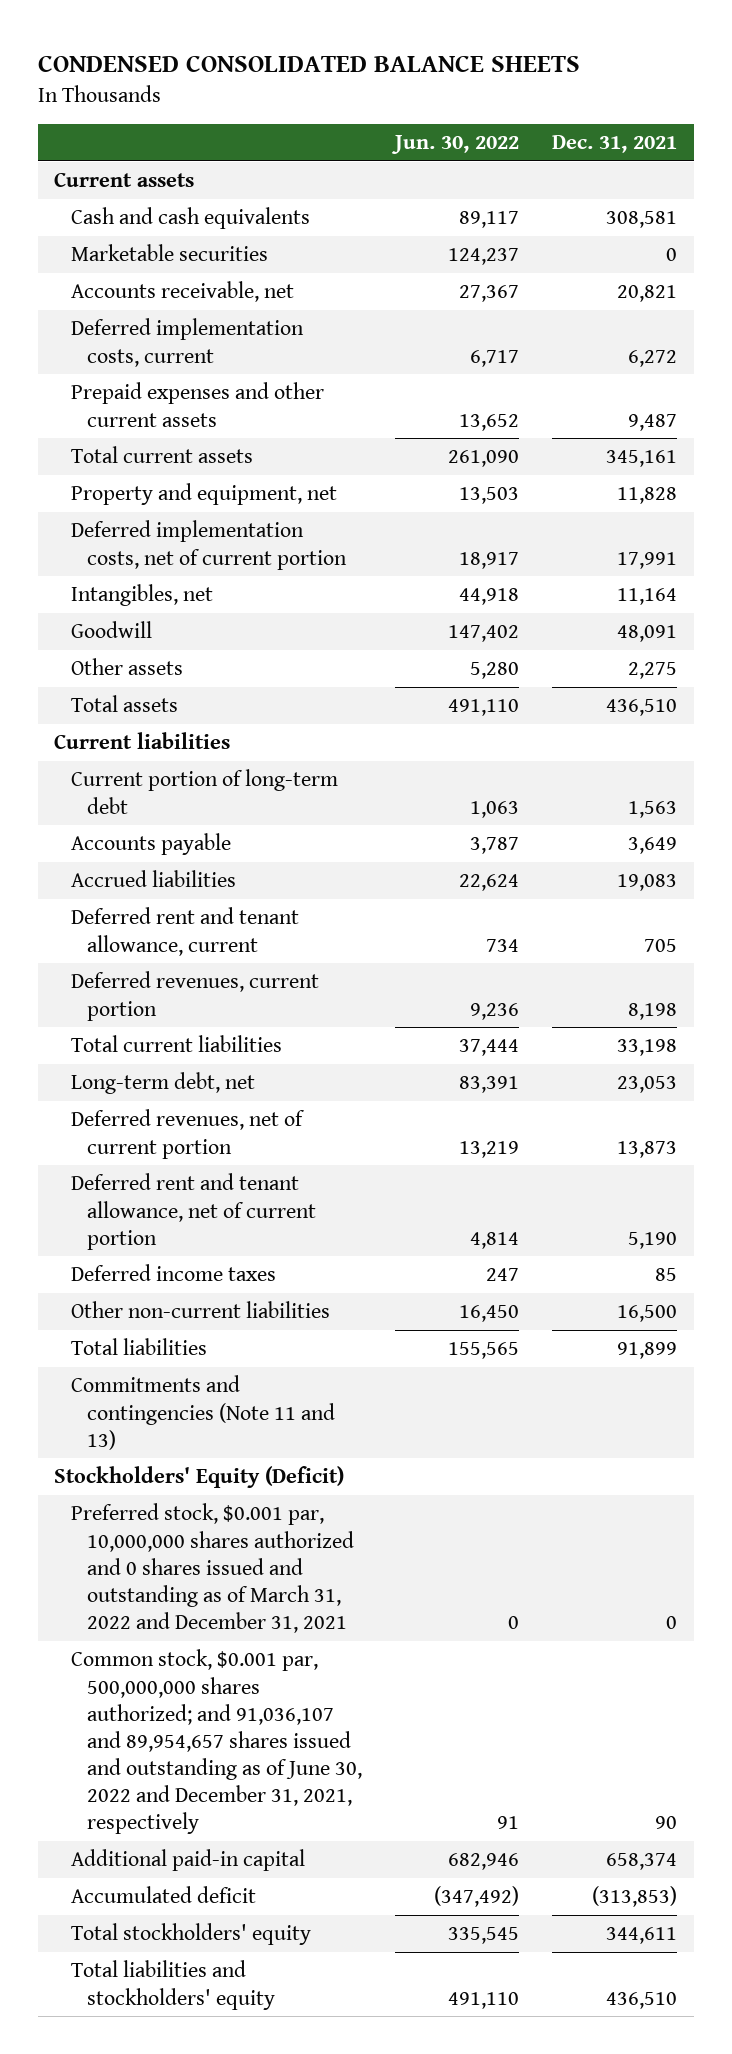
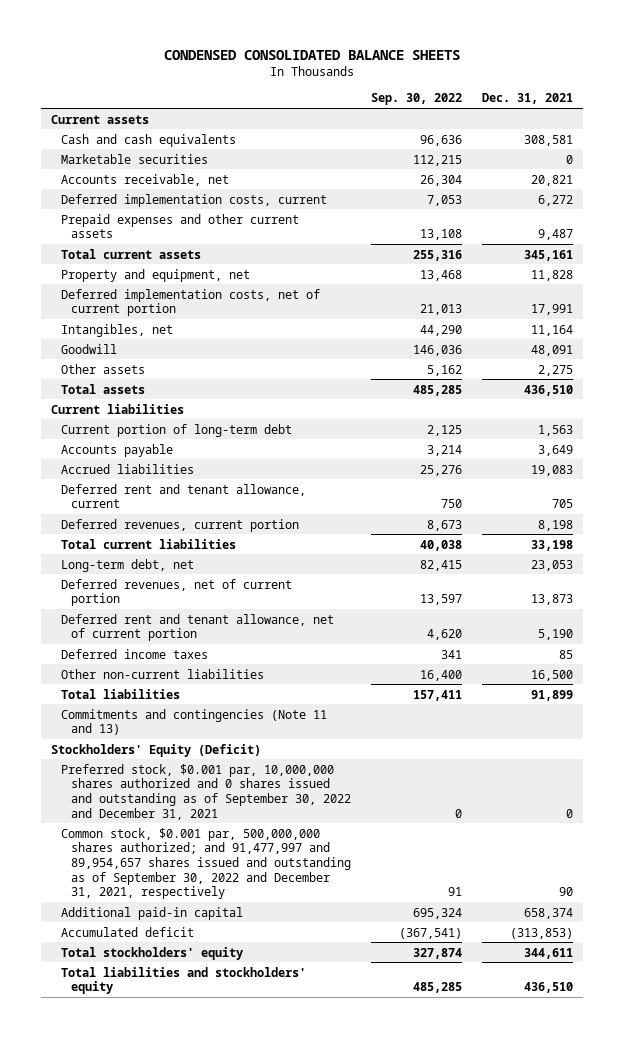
- | Jun. 30, 2022 | Dec. 31, 2021
+ | Sep. 30, 2022 | Dec. 31, 2021
- Preferred stock, $0.001 par, 10,000,000 shares authorized and 0 shares issued and outstanding as of March 31, 2022 and December 31, 2021 | 0 | 0
- Common stock, $0.001 par, 500,000,000 shares authorized; and 91,036,107 and 89,954,657 shares issued and outstanding as of June 30, 2022 and December 31, 2021, respectively | 91 | 90
+ Preferred stock, $0.001 par, 10,000,000 shares authorized and 0 shares issued and outstanding as of September 30, 2022 and December 31, 2021 | 0 | 0
+ Common stock, $0.001 par, 500,000,000 shares authorized; and 91,477,997 and 89,954,657 shares issued and outstanding as of September 30, 2022 and December 31, 2021, respectively | 91 | 90

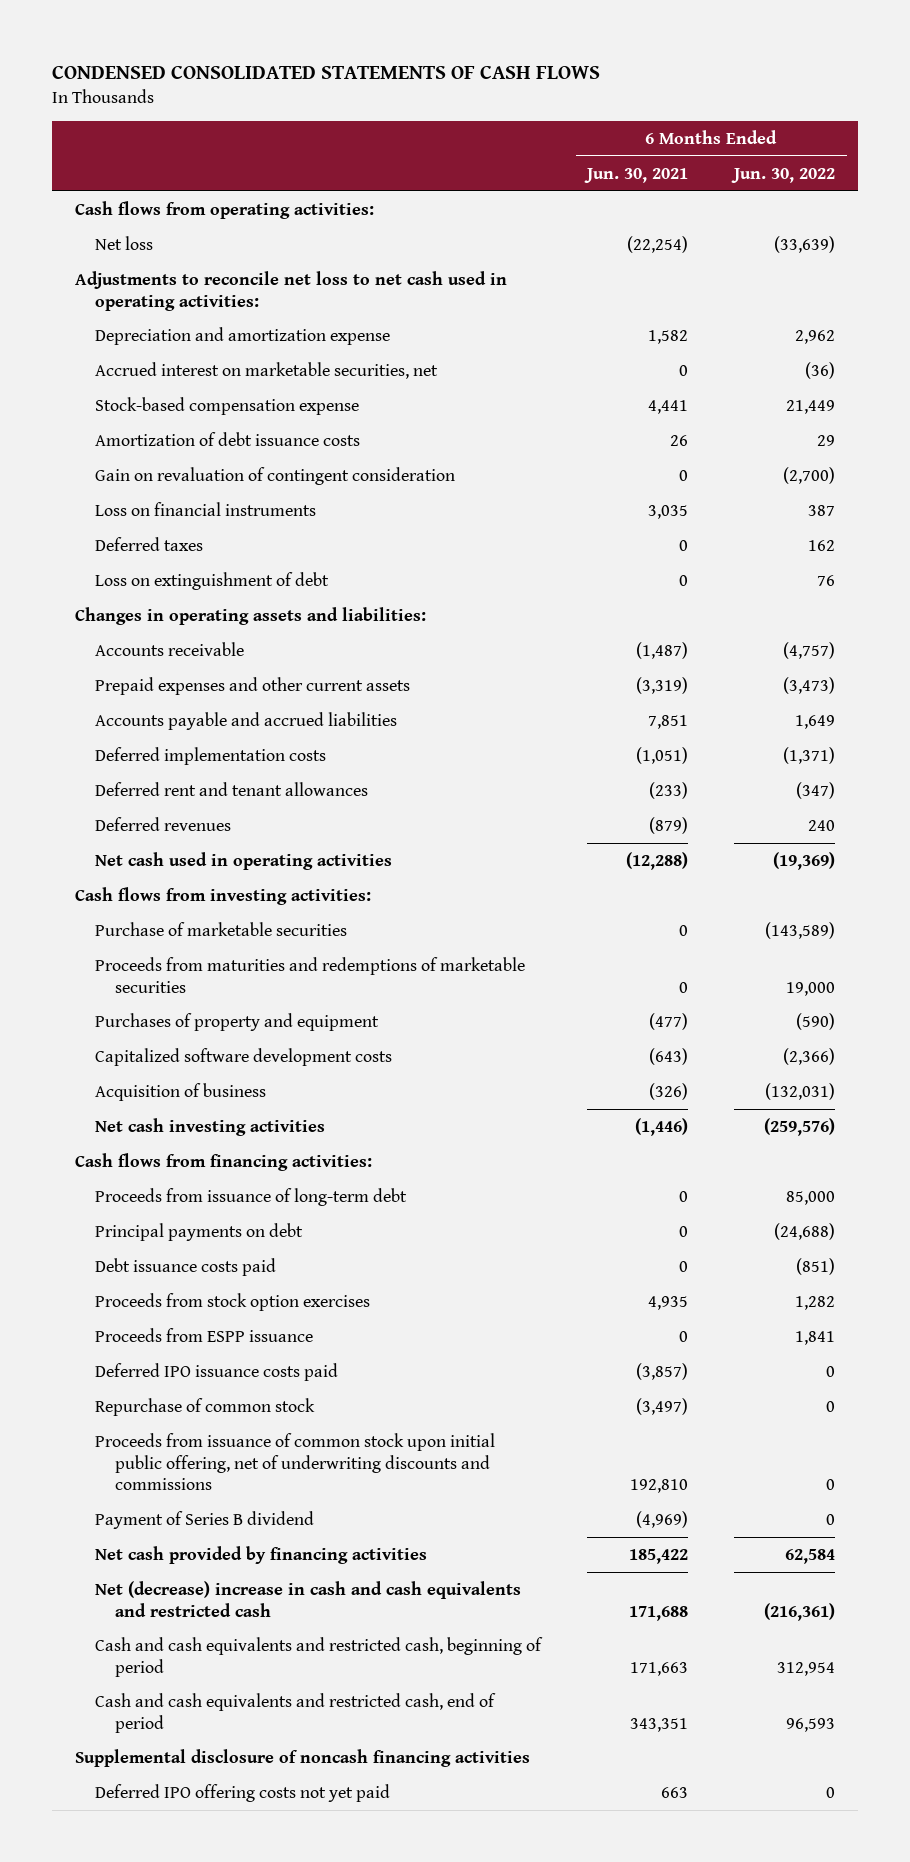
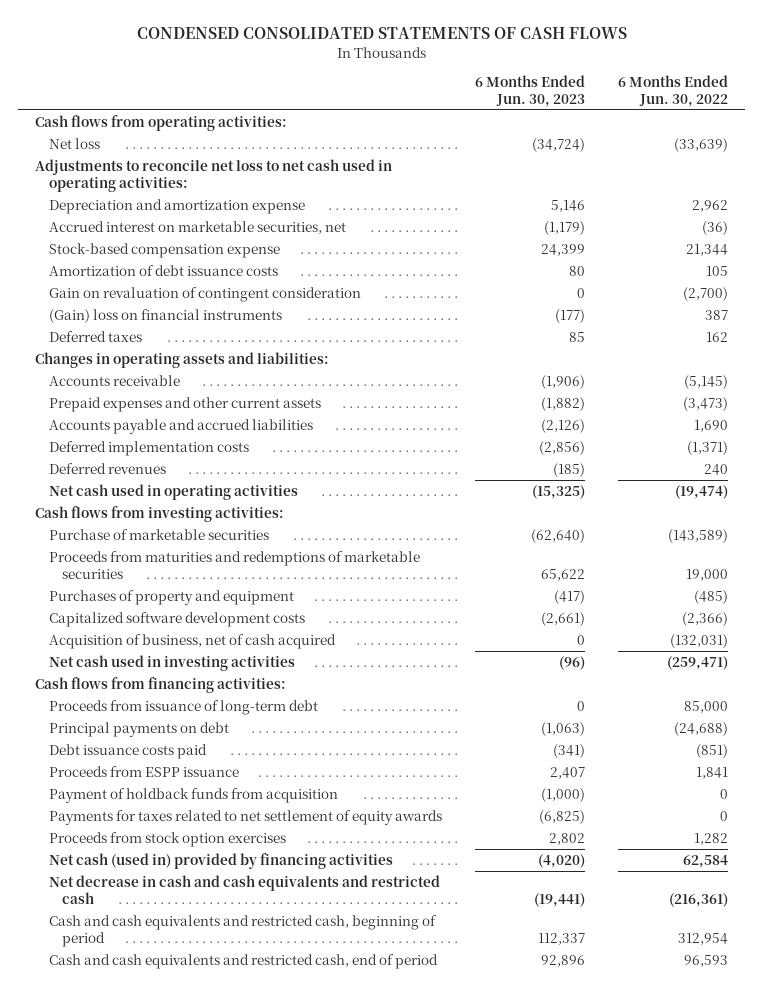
- | 6 Months Ended Jun. 30, 2021 | 6 Months Ended Jun. 30, 2022
+ | 6 Months Ended Jun. 30, 2023 | 6 Months Ended Jun. 30, 2022
- Stock-based compensation expense | 4,441 | 21,449
- Amortization of debt issuance costs | 26 | 29
+ Stock-based compensation expense | 24,399 | 21,344
+ Amortization of debt issuance costs | 80 | 105
- Loss on financial instruments | 3,035 | 387
+ (Gain) loss on financial instruments | (177) | 387
- Loss on extinguishment of debt | 0 | 76
- Accounts receivable | (1,487) | (4,757)
+ Accounts receivable | (1,906) | (5,145)
- Accounts payable and accrued liabilities | 7,851 | 1,649
+ Accounts payable and accrued liabilities | (2,126) | 1,690
- Deferred rent and tenant allowances | (233) | (347)
- Net cash used in operating activities | (12,288) | (19,369)
+ Net cash used in operating activities | (15,325) | (19,474)
- Purchases of property and equipment | (477) | (590)
+ Purchases of property and equipment | (417) | (485)
- Acquisition of business | (326) | (132,031)
- Net cash investing activities | (1,446) | (259,576)
+ Acquisition of business, net of cash acquired | 0 | (132,031)
+ Net cash used in investing activities | (96) | (259,471)
- Deferred IPO issuance costs paid | (3,857) | 0
- Repurchase of common stock | (3,497) | 0
- Proceeds from issuance of common stock upon initial public offering, net of underwriting discounts and commissions | 192,810 | 0
- Payment of Series B dividend | (4,969) | 0
- Net cash provided by financing activities | 185,422 | 62,584
- Net (decrease) increase in cash and cash equivalents and restricted cash | 171,688 | (216,361)
+ Payment of holdback funds from acquisition | (1,000) | 0
+ Payments for taxes related to net settlement of equity awards | (6,825) | 0
moved down: Proceeds from stock option exercises | 2,802 | 1,282
+ Net cash (used in) provided by financing activities | (4,020) | 62,584
+ Net decrease in cash and cash equivalents and restricted cash | (19,441) | (216,361)
- Supplemental disclosure of noncash financing activities
- Deferred IPO offering costs not yet paid | 663 | 0

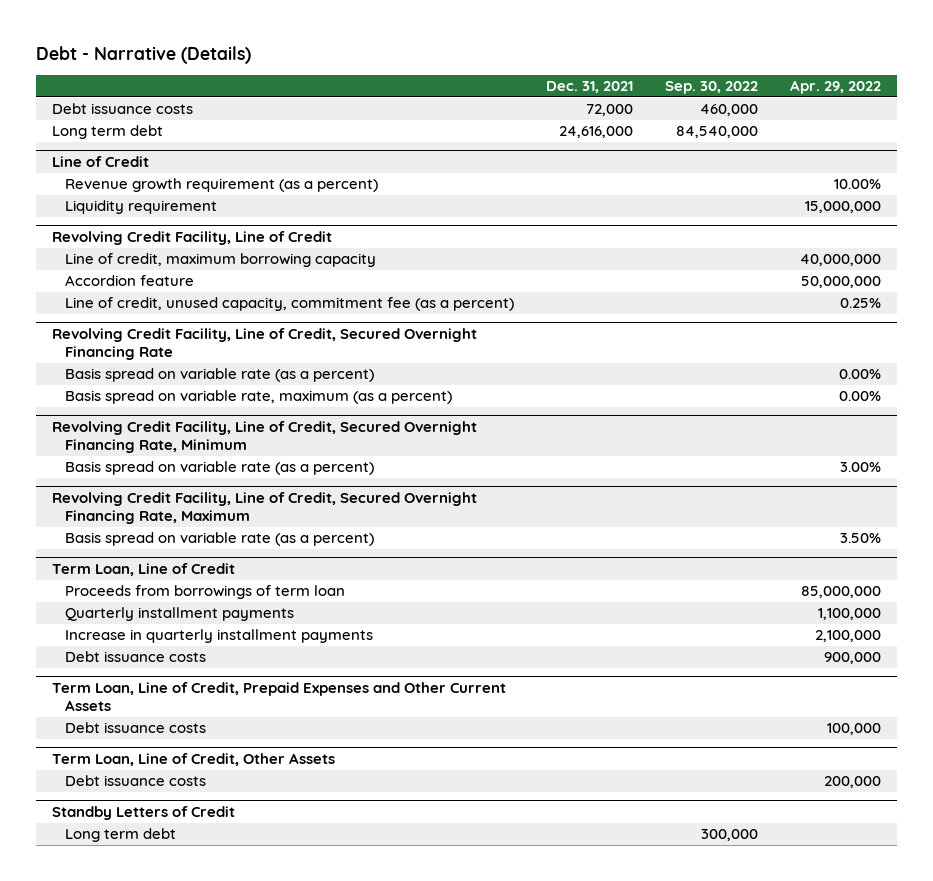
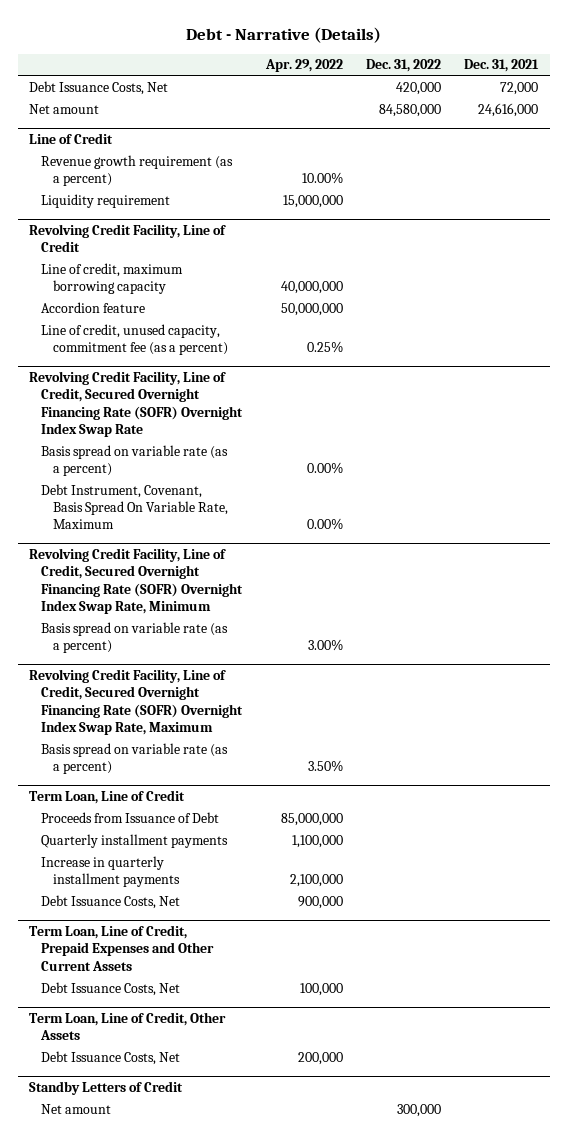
- | Dec. 31, 2021 | Sep. 30, 2022 | Apr. 29, 2022
+ | Apr. 29, 2022 | Dec. 31, 2022 | Dec. 31, 2021
- Debt issuance costs | 72,000 | 460,000 |
- Long term debt | 24,616,000 | 84,540,000 |
+ Debt Issuance Costs, Net | | 420,000 | 72,000
+ Net amount | | 84,580,000 | 24,616,000
- Revolving Credit Facility, Line of Credit, Secured Overnight Financing Rate
+ Revolving Credit Facility, Line of Credit, Secured Overnight Financing Rate (SOFR) Overnight Index Swap Rate
- Basis spread on variable rate, maximum (as a percent) | | | 0.00%
- Revolving Credit Facility, Line of Credit, Secured Overnight Financing Rate, Minimum
+ Debt Instrument, Covenant, Basis Spread On Variable Rate, Maximum | 0.00% | |
+ Revolving Credit Facility, Line of Credit, Secured Overnight Financing Rate (SOFR) Overnight Index Swap Rate, Minimum
- Revolving Credit Facility, Line of Credit, Secured Overnight Financing Rate, Maximum
+ Revolving Credit Facility, Line of Credit, Secured Overnight Financing Rate (SOFR) Overnight Index Swap Rate, Maximum
@ Term Loan, Line of Credit
- Proceeds from borrowings of term loan | | | 85,000,000
+ Proceeds from Issuance of Debt | 85,000,000 | |
- Debt issuance costs | | | 900,000
+ Debt Issuance Costs, Net | 900,000 | |
@ Term Loan, Line of Credit, Prepaid Expenses and Other Current Assets
- Debt issuance costs | | | 100,000
+ Debt Issuance Costs, Net | 100,000 | |
@ Term Loan, Line of Credit, Other Assets
- Debt issuance costs | | | 200,000
+ Debt Issuance Costs, Net | 200,000 | |
@ Standby Letters of Credit
- Long term debt | | 300,000 |
+ Net amount | | 300,000 |

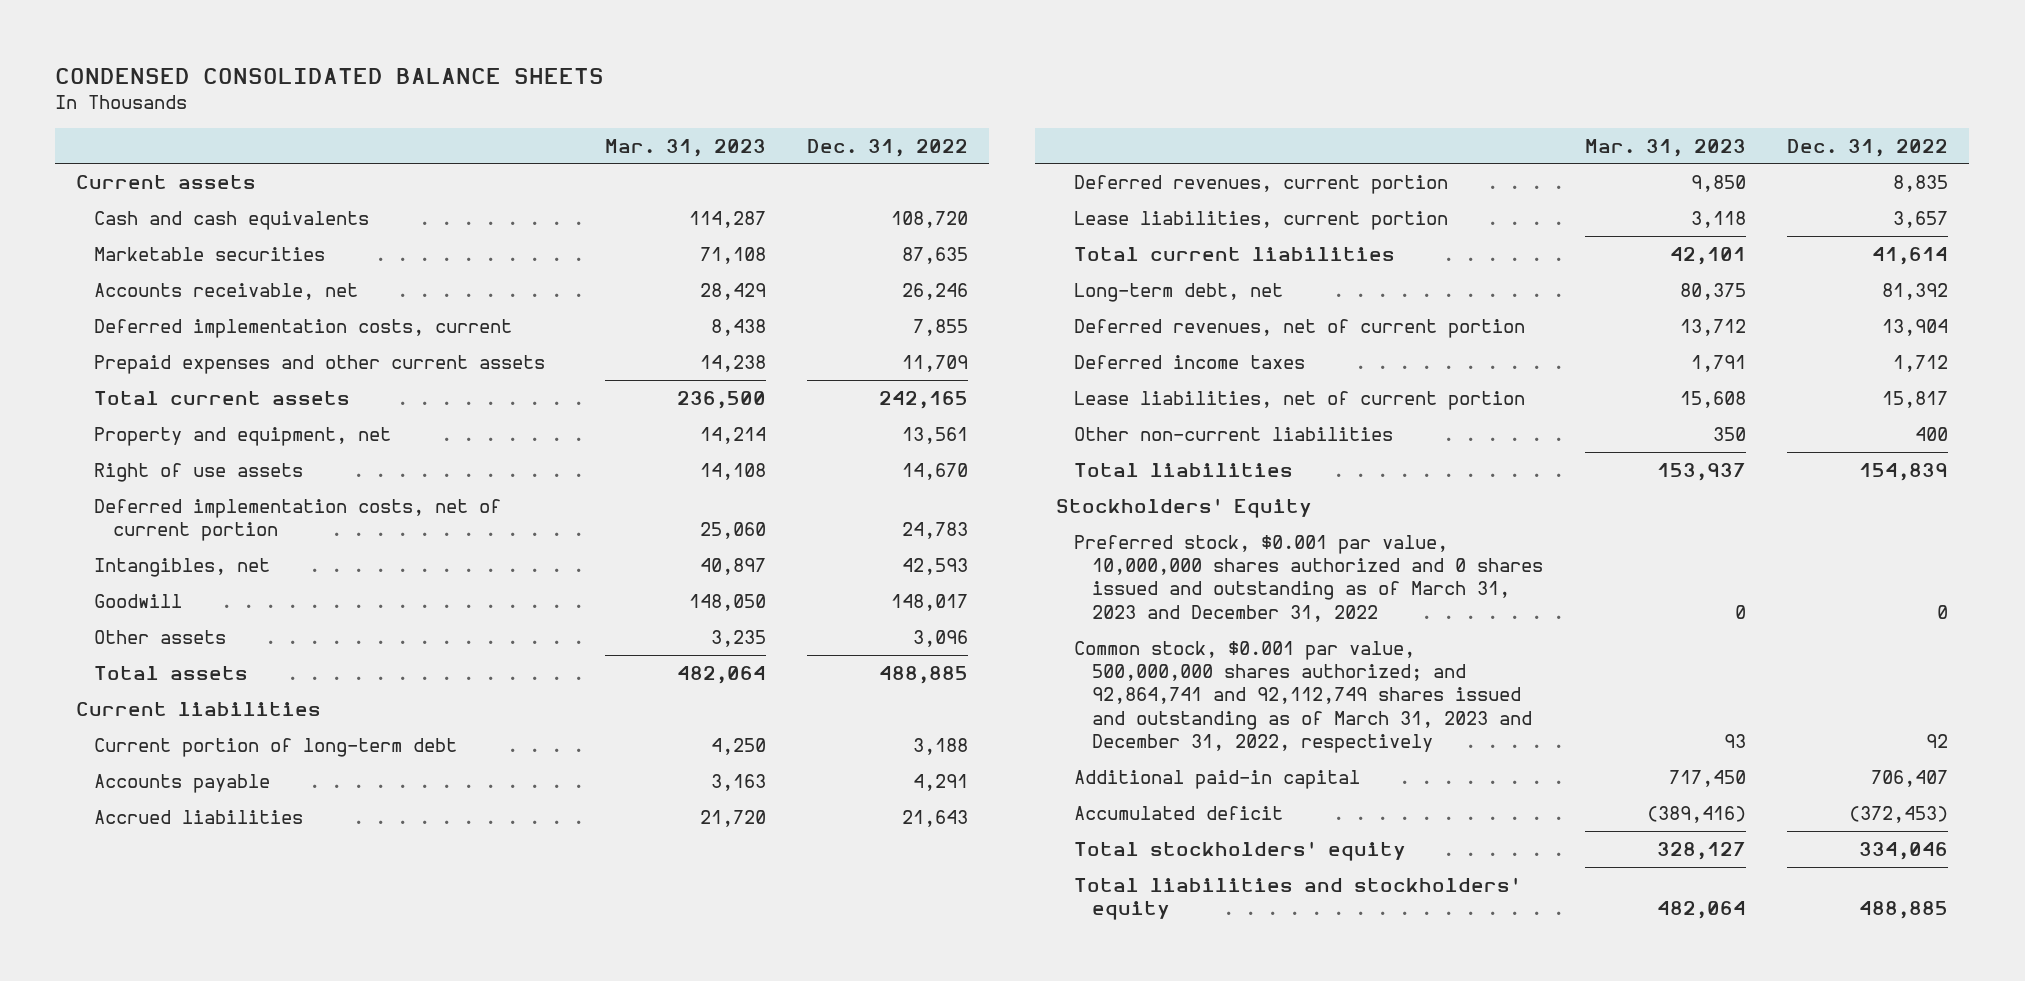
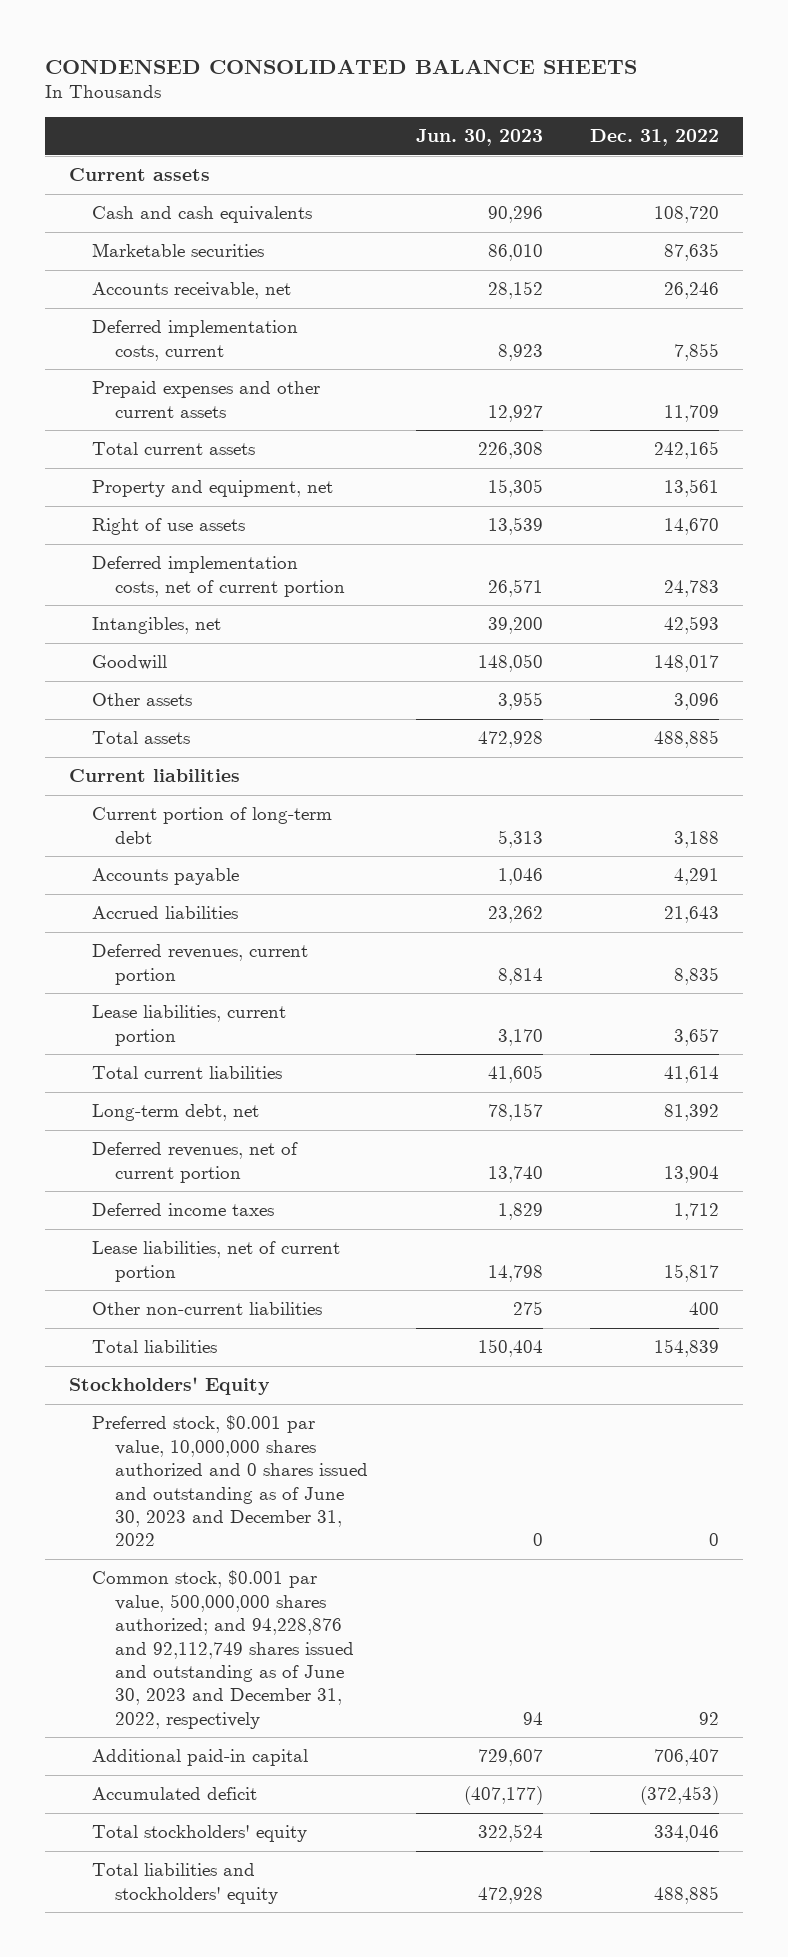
- | Mar. 31, 2023 | Dec. 31, 2022
+ | Jun. 30, 2023 | Dec. 31, 2022
- Preferred stock, $0.001 par value, 10,000,000 shares authorized and 0 shares issued and outstanding as of March 31, 2023 and December 31, 2022 | 0 | 0
- Common stock, $0.001 par value, 500,000,000 shares authorized; and 92,864,741 and 92,112,749 shares issued and outstanding as of March 31, 2023 and December 31, 2022, respectively | 93 | 92
+ Preferred stock, $0.001 par value, 10,000,000 shares authorized and 0 shares issued and outstanding as of June 30, 2023 and December 31, 2022 | 0 | 0
+ Common stock, $0.001 par value, 500,000,000 shares authorized; and 94,228,876 and 92,112,749 shares issued and outstanding as of June 30, 2023 and December 31, 2022, respectively | 94 | 92

